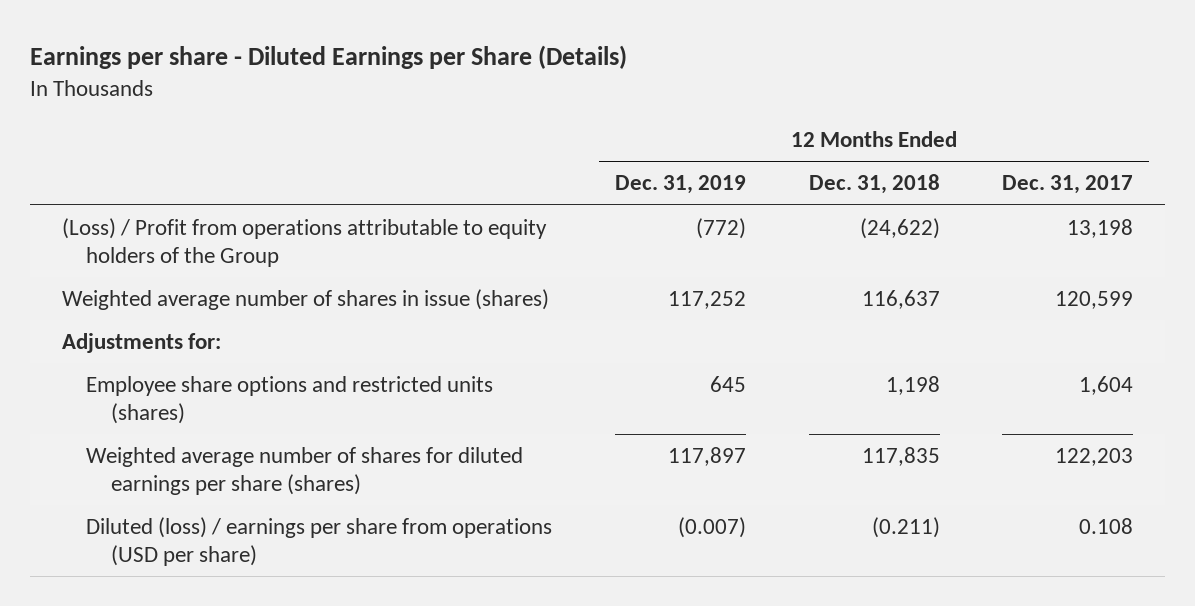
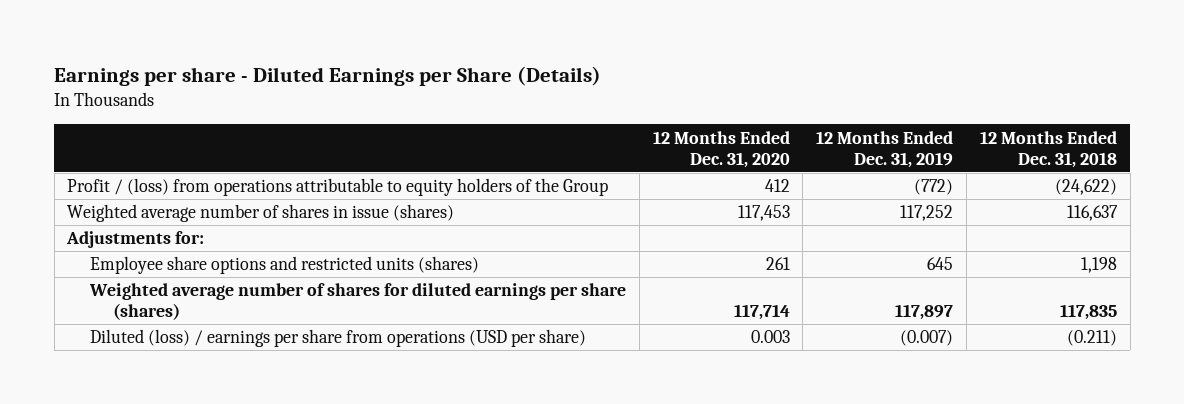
- | 12 Months Ended Dec. 31, 2019 | 12 Months Ended Dec. 31, 2018 | 12 Months Ended Dec. 31, 2017
+ | 12 Months Ended Dec. 31, 2020 | 12 Months Ended Dec. 31, 2019 | 12 Months Ended Dec. 31, 2018
- (Loss) / Profit from operations attributable to equity holders of the Group | (772) | (24,622) | 13,198
+ Profit / (loss) from operations attributable to equity holders of the Group | 412 | (772) | (24,622)

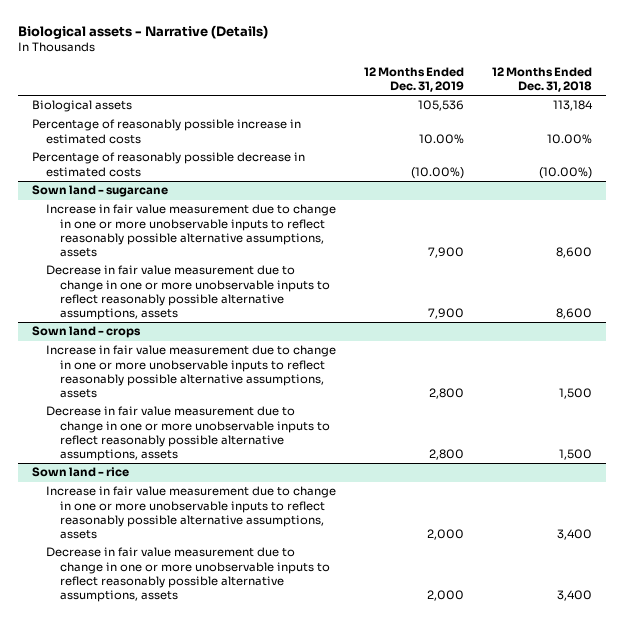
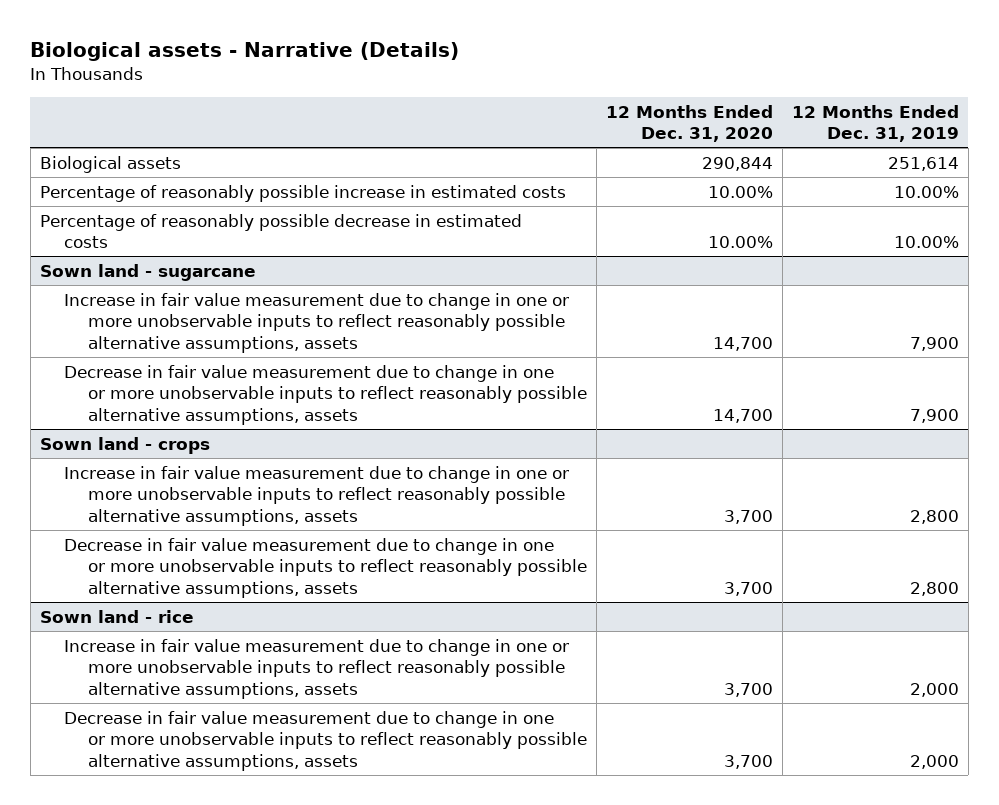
- | 12 Months Ended Dec. 31, 2019 | 12 Months Ended Dec. 31, 2018
+ | 12 Months Ended Dec. 31, 2020 | 12 Months Ended Dec. 31, 2019
- Biological assets | 105,536 | 113,184
+ Biological assets | 290,844 | 251,614
- Percentage of reasonably possible decrease in estimated costs | (10.00%) | (10.00%)
+ Percentage of reasonably possible decrease in estimated costs | 10.00% | 10.00%

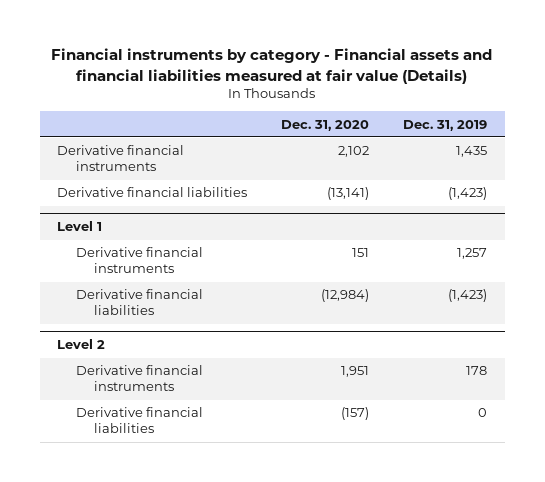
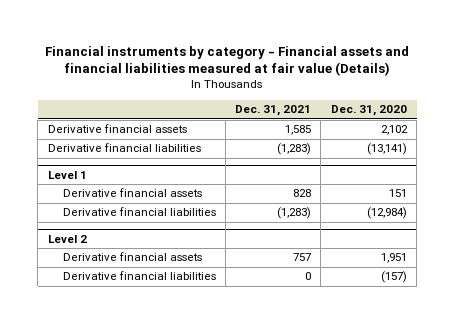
- | Dec. 31, 2020 | Dec. 31, 2019
+ | Dec. 31, 2021 | Dec. 31, 2020
- Derivative financial instruments | 2,102 | 1,435
+ Derivative financial assets | 1,585 | 2,102
@ Level 1
- Derivative financial instruments | 151 | 1,257
+ Derivative financial assets | 828 | 151
@ Level 2
- Derivative financial instruments | 1,951 | 178
+ Derivative financial assets | 757 | 1,951

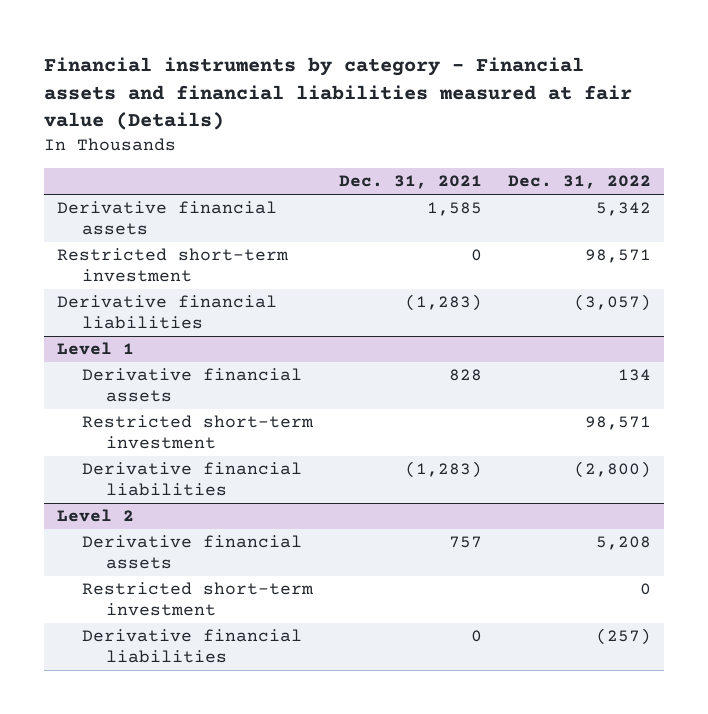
- | Dec. 31, 2021 | Dec. 31, 2020
+ | Dec. 31, 2021 | Dec. 31, 2022
+ Restricted short-term investment | 0 | 98,571
@ Level 1
+ Restricted short-term investment | | 98,571
@ Level 2
+ Restricted short-term investment | | 0

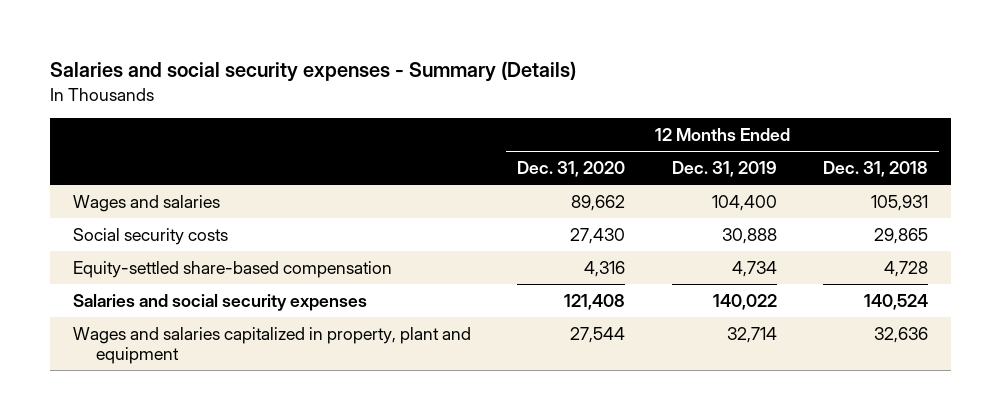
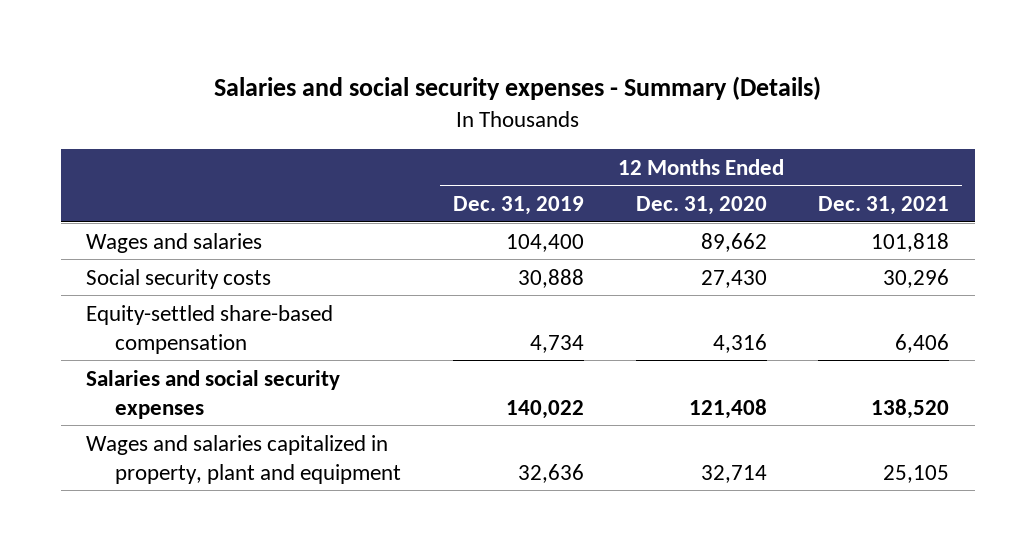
- | 12 Months Ended Dec. 31, 2020 | 12 Months Ended Dec. 31, 2019 | 12 Months Ended Dec. 31, 2018
+ | 12 Months Ended Dec. 31, 2019 | 12 Months Ended Dec. 31, 2020 | 12 Months Ended Dec. 31, 2021
- Wages and salaries capitalized in property, plant and equipment | 27,544 | 32,714 | 32,636
+ Wages and salaries capitalized in property, plant and equipment | 32,636 | 32,714 | 25,105

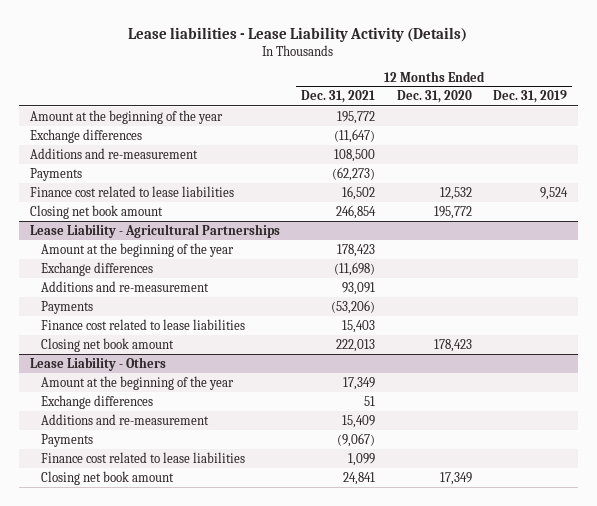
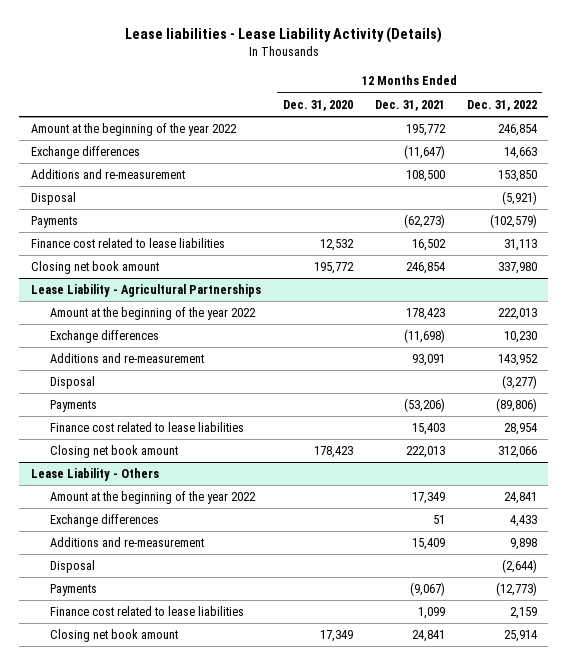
- | 12 Months Ended Dec. 31, 2021 | 12 Months Ended Dec. 31, 2020 | 12 Months Ended Dec. 31, 2019
+ | 12 Months Ended Dec. 31, 2020 | 12 Months Ended Dec. 31, 2021 | 12 Months Ended Dec. 31, 2022
- Amount at the beginning of the year | 195,772 | |
+ Amount at the beginning of the year 2022 | | 195,772 | 246,854
+ Disposal | | | (5,921)
@ Lease Liability - Agricultural Partnerships
- Amount at the beginning of the year | 178,423 | |
+ Amount at the beginning of the year 2022 | | 178,423 | 222,013
+ Disposal | | | (3,277)
@ Lease Liability - Others
- Amount at the beginning of the year | 17,349 | |
+ Amount at the beginning of the year 2022 | | 17,349 | 24,841
+ Disposal | | | (2,644)

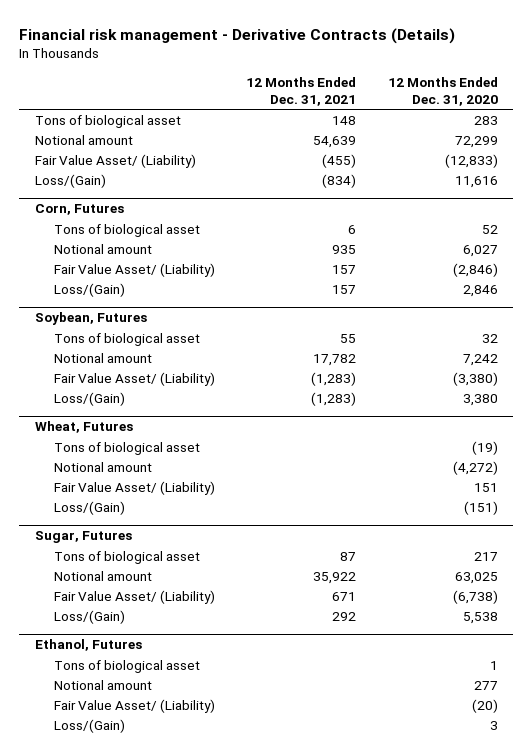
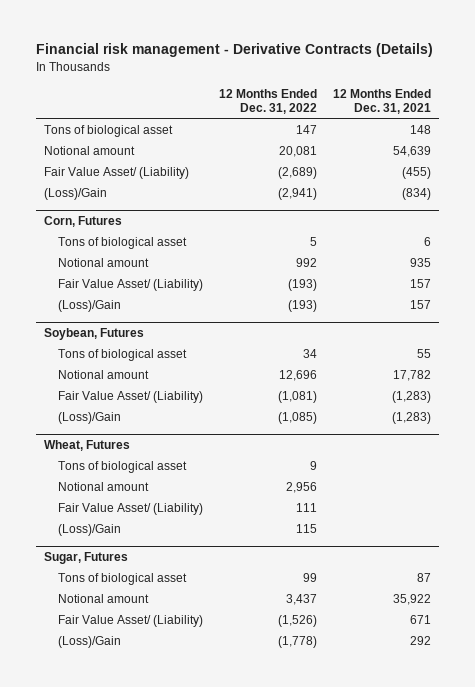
- | 12 Months Ended Dec. 31, 2021 | 12 Months Ended Dec. 31, 2020
+ | 12 Months Ended Dec. 31, 2022 | 12 Months Ended Dec. 31, 2021
- Loss/(Gain) | (834) | 11,616
+ (Loss)/Gain | (2,941) | (834)
@ Corn, Futures
- Loss/(Gain) | 157 | 2,846
+ (Loss)/Gain | (193) | 157
@ Soybean, Futures
- Loss/(Gain) | (1,283) | 3,380
+ (Loss)/Gain | (1,085) | (1,283)
@ Wheat, Futures
- Loss/(Gain) | | (151)
+ (Loss)/Gain | 115 |
@ Sugar, Futures
- Loss/(Gain) | 292 | 5,538
- Ethanol, Futures
- Tons of biological asset | | 1
- Notional amount | | 277
- Fair Value Asset/ (Liability) | | (20)
- Loss/(Gain) | | 3
@ Sugar, Futures
+ (Loss)/Gain | (1,778) | 292

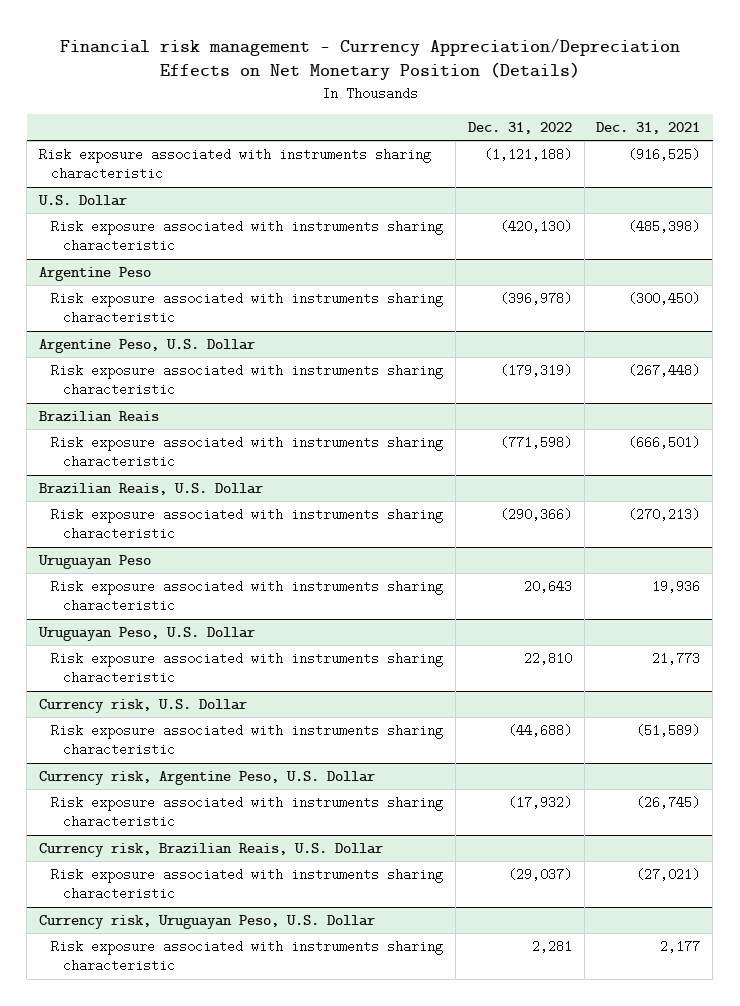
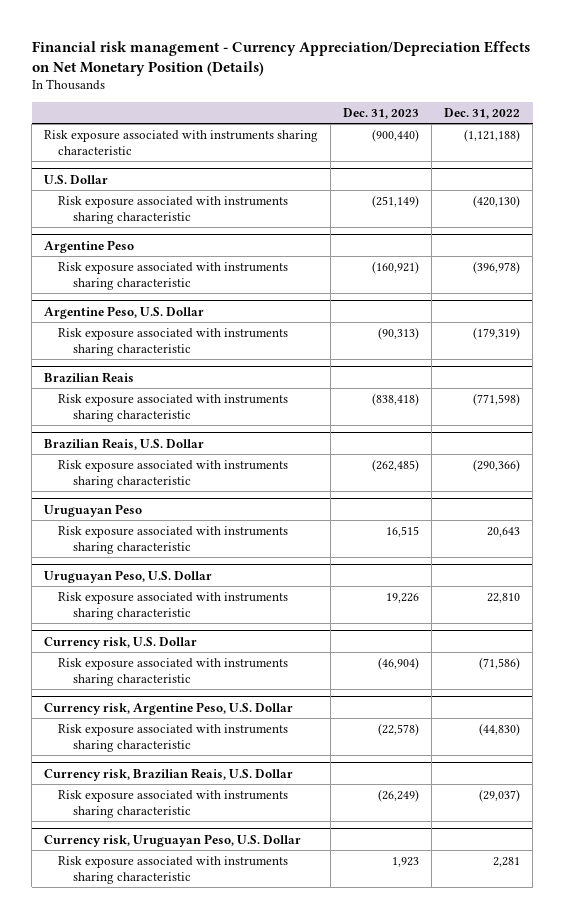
- | Dec. 31, 2022 | Dec. 31, 2021
+ | Dec. 31, 2023 | Dec. 31, 2022
@ Currency risk, U.S. Dollar
- Risk exposure associated with instruments sharing characteristic | (44,688) | (51,589)
+ Risk exposure associated with instruments sharing characteristic | (46,904) | (71,586)
@ Currency risk, Argentine Peso, U.S. Dollar
- Risk exposure associated with instruments sharing characteristic | (17,932) | (26,745)
+ Risk exposure associated with instruments sharing characteristic | (22,578) | (44,830)

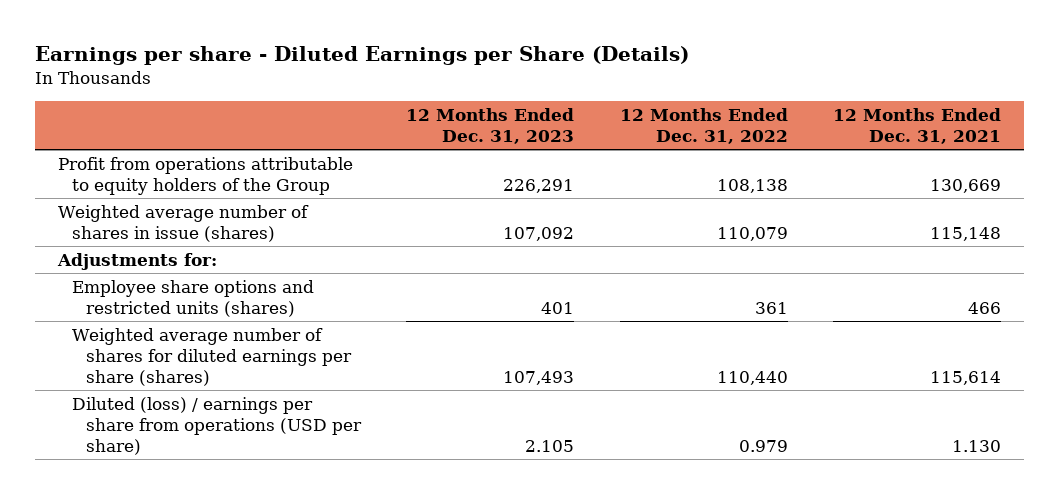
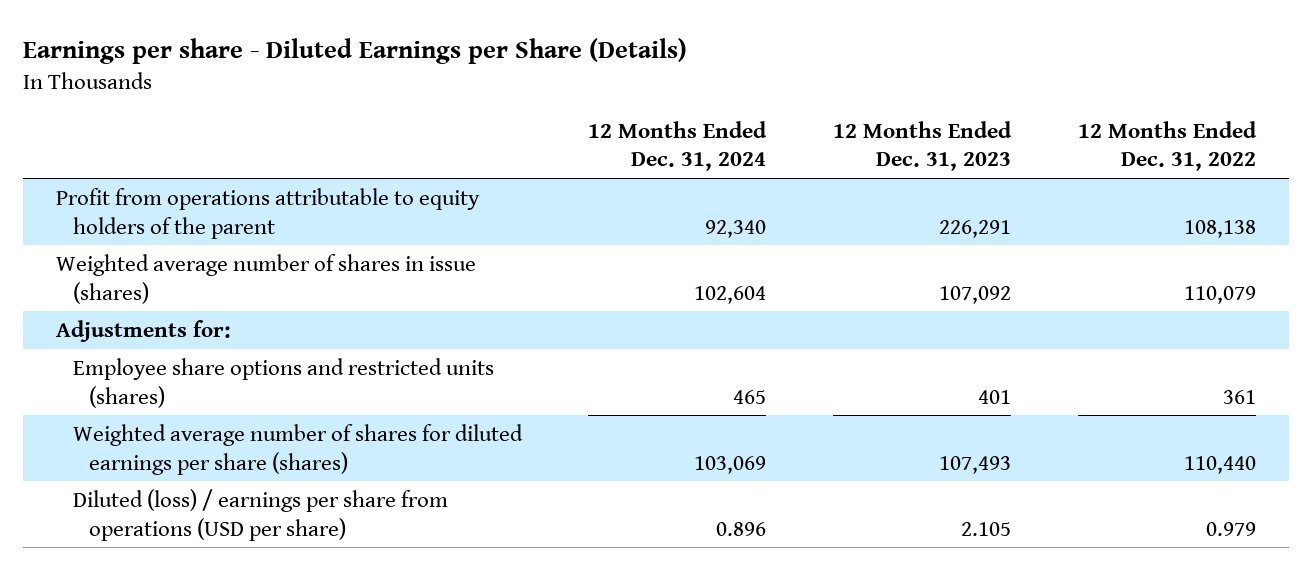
- | 12 Months Ended Dec. 31, 2023 | 12 Months Ended Dec. 31, 2022 | 12 Months Ended Dec. 31, 2021
+ | 12 Months Ended Dec. 31, 2024 | 12 Months Ended Dec. 31, 2023 | 12 Months Ended Dec. 31, 2022
- Profit from operations attributable to equity holders of the Group | 226,291 | 108,138 | 130,669
+ Profit from operations attributable to equity holders of the parent | 92,340 | 226,291 | 108,138

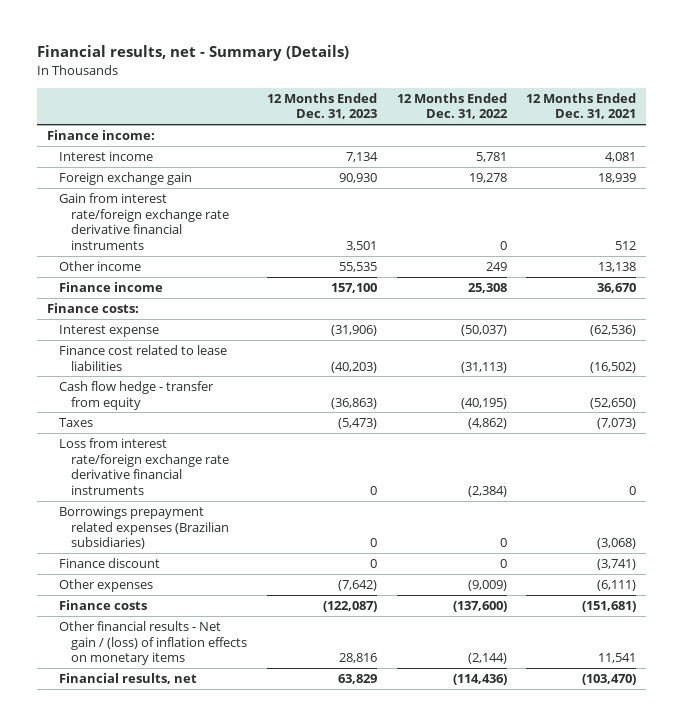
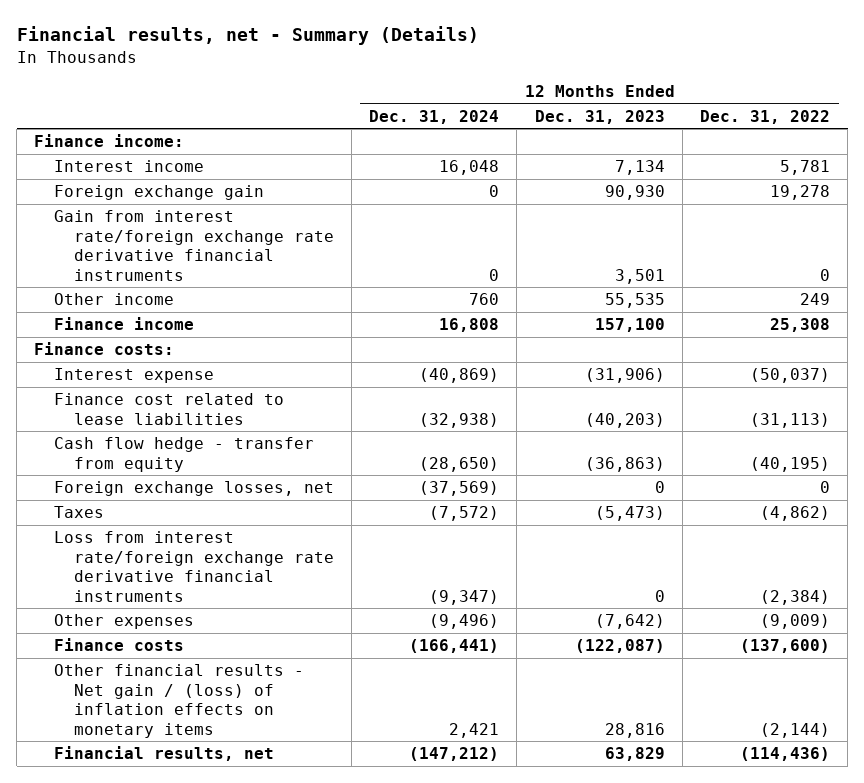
- | 12 Months Ended Dec. 31, 2023 | 12 Months Ended Dec. 31, 2022 | 12 Months Ended Dec. 31, 2021
+ | 12 Months Ended Dec. 31, 2024 | 12 Months Ended Dec. 31, 2023 | 12 Months Ended Dec. 31, 2022
+ Foreign exchange losses, net | (37,569) | 0 | 0
- Borrowings prepayment related expenses (Brazilian subsidiaries) | 0 | 0 | (3,068)
- Finance discount | 0 | 0 | (3,741)

